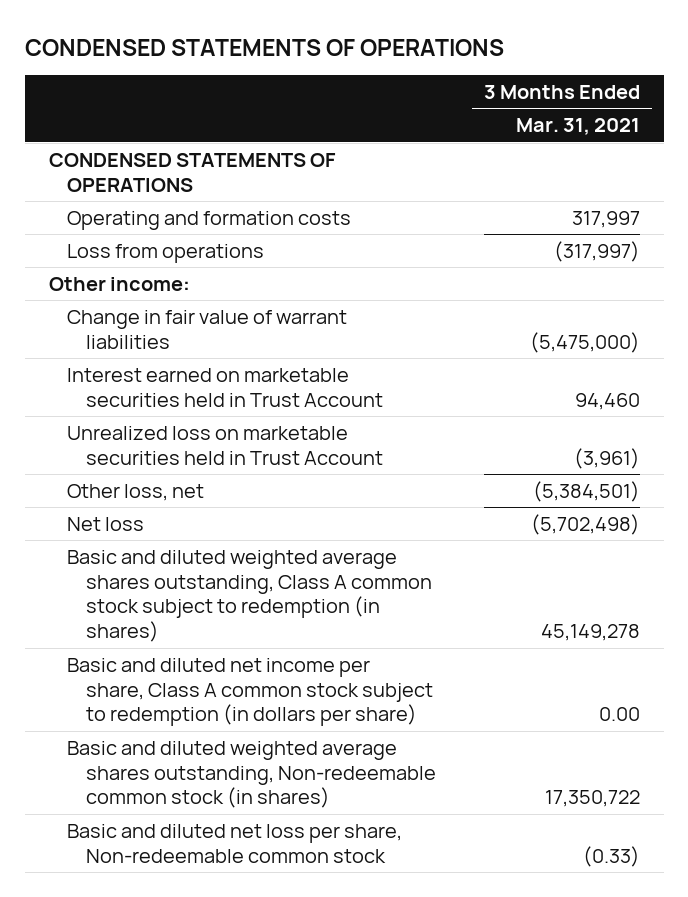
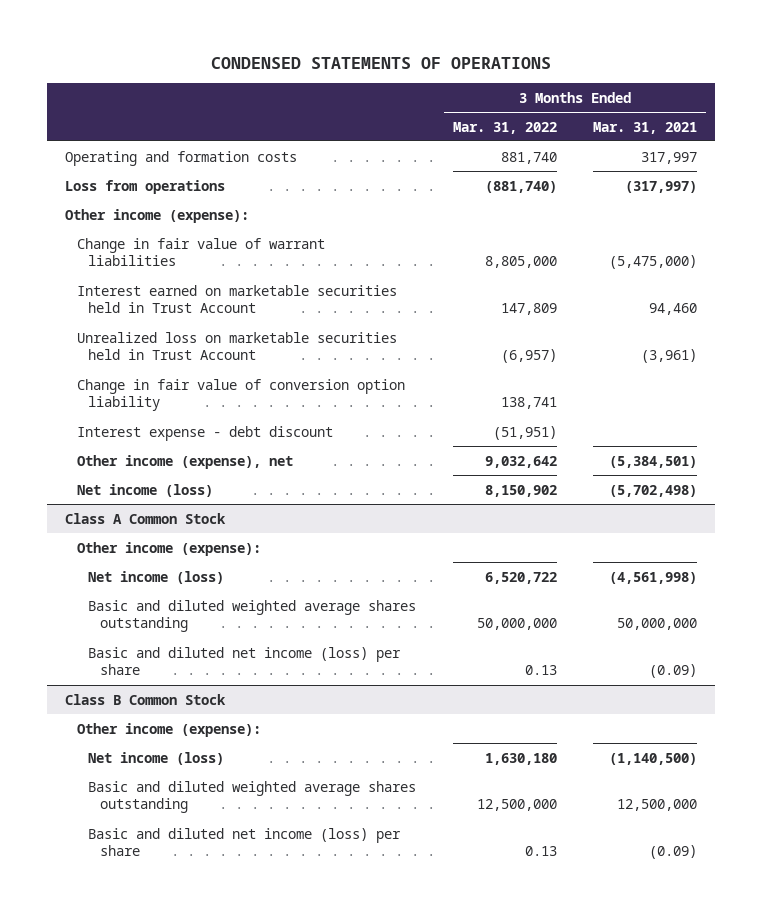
- | 3 Months Ended Mar. 31, 2021
+ | 3 Months Ended Mar. 31, 2022 | 3 Months Ended Mar. 31, 2021
- CONDENSED STATEMENTS OF OPERATIONS
- Other income:
+ Other income (expense):
- Other loss, net | (5,384,501)
- Net loss | (5,702,498)
- Basic and diluted weighted average shares outstanding, Class A common stock subject to redemption (in shares) | 45,149,278
- Basic and diluted net income per share, Class A common stock subject to redemption (in dollars per share) | 0.00
- Basic and diluted weighted average shares outstanding, Non-redeemable common stock (in shares) | 17,350,722
- Basic and diluted net loss per share, Non-redeemable common stock | (0.33)
+ Change in fair value of conversion option liability | 138,741 |
+ Interest expense - debt discount | (51,951) |
+ Other income (expense), net | 9,032,642 | (5,384,501)
+ Net income (loss) | 8,150,902 | (5,702,498)
+ Class A Common Stock
+ Other income (expense):
+ Net income (loss) | 6,520,722 | (4,561,998)
+ Basic and diluted weighted average shares outstanding | 50,000,000 | 50,000,000
+ Basic and diluted net income (loss) per share | 0.13 | (0.09)
+ Class B Common Stock
+ Other income (expense):
+ Net income (loss) | 1,630,180 | (1,140,500)
+ Basic and diluted weighted average shares outstanding | 12,500,000 | 12,500,000
+ Basic and diluted net income (loss) per share | 0.13 | (0.09)

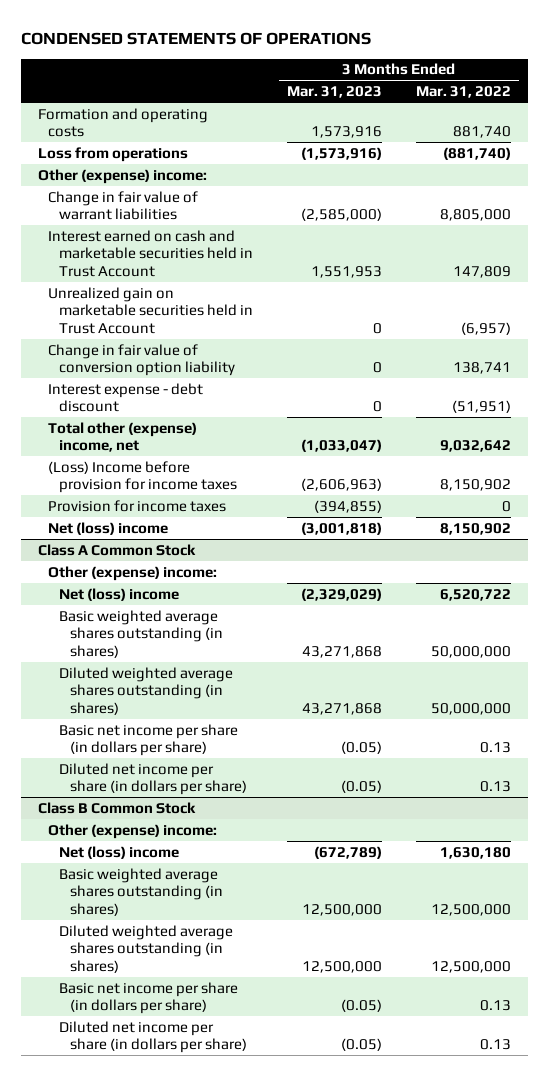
- | 3 Months Ended Mar. 31, 2022 | 3 Months Ended Mar. 31, 2021
+ | 3 Months Ended Mar. 31, 2023 | 3 Months Ended Mar. 31, 2022
- Operating and formation costs | 881,740 | 317,997
+ Formation and operating costs | 1,573,916 | 881,740
- Other income (expense):
+ Other (expense) income:
- Interest earned on marketable securities held in Trust Account | 147,809 | 94,460
- Unrealized loss on marketable securities held in Trust Account | (6,957) | (3,961)
+ Interest earned on cash and marketable securities held in Trust Account | 1,551,953 | 147,809
+ Unrealized gain on marketable securities held in Trust Account | 0 | (6,957)
- Other income (expense), net | 9,032,642 | (5,384,501)
- Net income (loss) | 8,150,902 | (5,702,498)
+ Total other (expense) income, net | (1,033,047) | 9,032,642
+ (Loss) Income before provision for income taxes | (2,606,963) | 8,150,902
+ Provision for income taxes | (394,855) | 0
+ Net (loss) income | (3,001,818) | 8,150,902
@ Class A Common Stock
- Other income (expense):
- Net income (loss) | 6,520,722 | (4,561,998)
- Basic and diluted weighted average shares outstanding | 50,000,000 | 50,000,000
- Basic and diluted net income (loss) per share | 0.13 | (0.09)
+ Other (expense) income:
+ Net (loss) income | (2,329,029) | 6,520,722
+ Basic weighted average shares outstanding (in shares) | 43,271,868 | 50,000,000
+ Diluted weighted average shares outstanding (in shares) | 43,271,868 | 50,000,000
+ Basic net income per share (in dollars per share) | (0.05) | 0.13
+ Diluted net income per share (in dollars per share) | (0.05) | 0.13
@ Class B Common Stock
- Other income (expense):
- Net income (loss) | 1,630,180 | (1,140,500)
- Basic and diluted weighted average shares outstanding | 12,500,000 | 12,500,000
- Basic and diluted net income (loss) per share | 0.13 | (0.09)
+ Other (expense) income:
+ Net (loss) income | (672,789) | 1,630,180
+ Basic weighted average shares outstanding (in shares) | 12,500,000 | 12,500,000
+ Diluted weighted average shares outstanding (in shares) | 12,500,000 | 12,500,000
+ Basic net income per share (in dollars per share) | (0.05) | 0.13
+ Diluted net income per share (in dollars per share) | (0.05) | 0.13

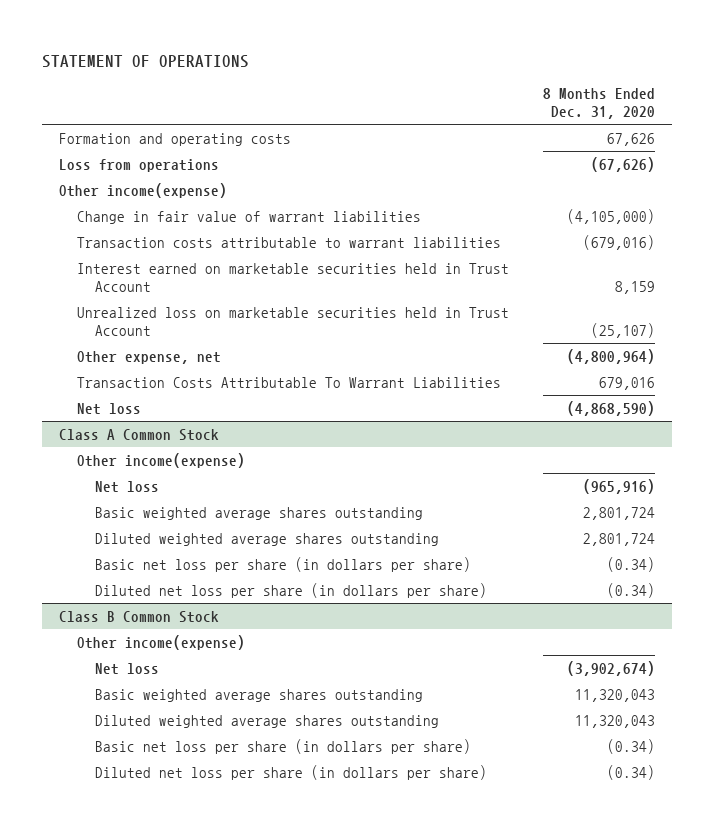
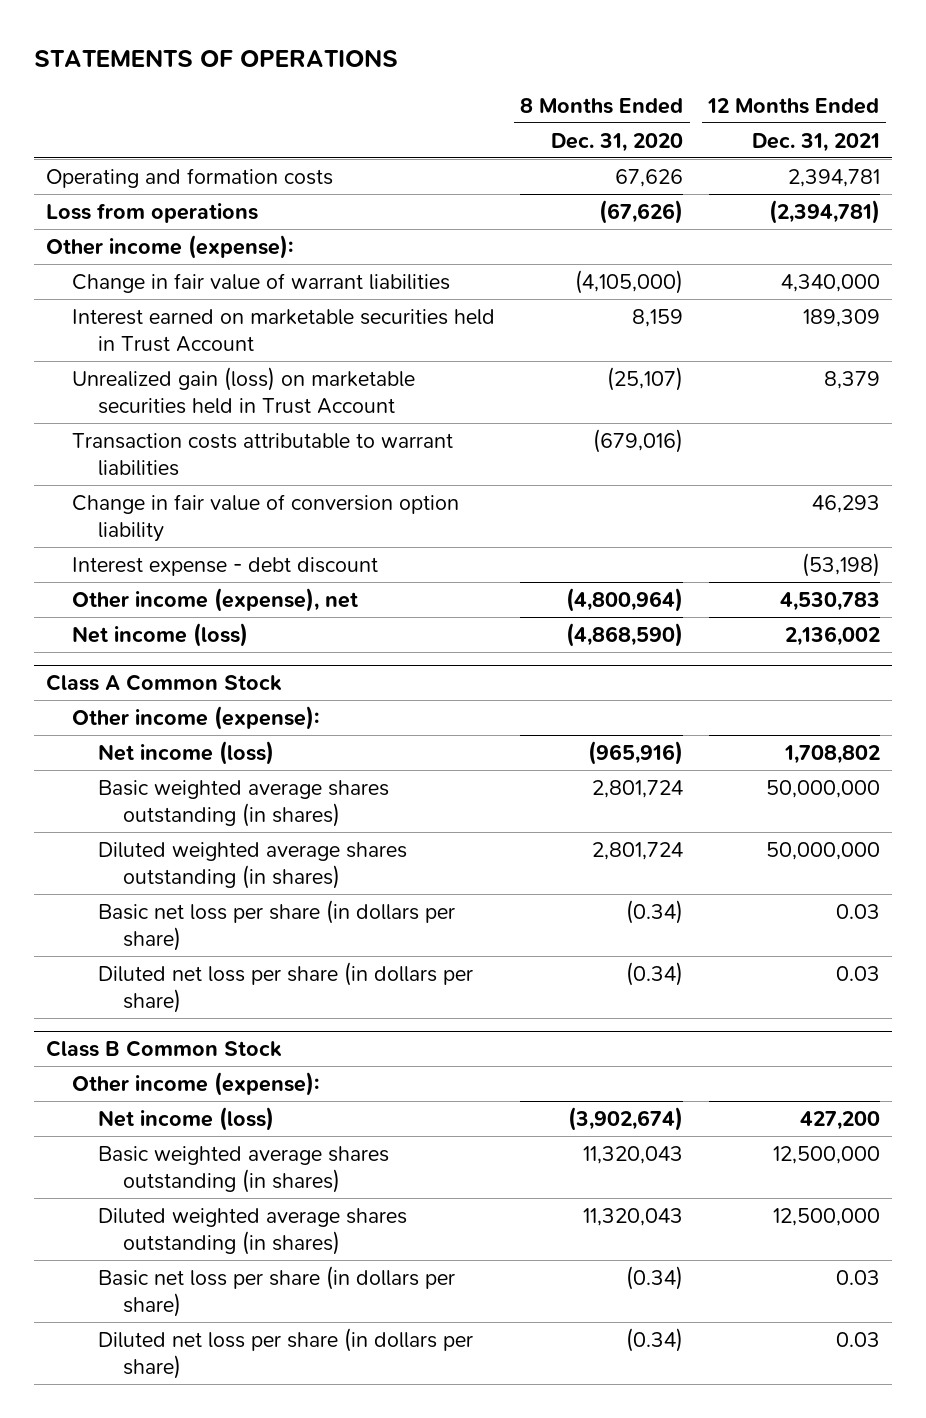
- STATEMENT OF OPERATIONS
+ STATEMENTS OF OPERATIONS
- | 8 Months Ended Dec. 31, 2020
+ | 8 Months Ended Dec. 31, 2020 | 12 Months Ended Dec. 31, 2021
- Formation and operating costs | 67,626
+ Operating and formation costs | 67,626 | 2,394,781
- Other income(expense)
+ Other income (expense):
- Unrealized loss on marketable securities held in Trust Account | (25,107)
- Other expense, net | (4,800,964)
- Transaction Costs Attributable To Warrant Liabilities | 679,016
- Net loss | (4,868,590)
+ Unrealized gain (loss) on marketable securities held in Trust Account | (25,107) | 8,379
moved down: Transaction costs attributable to warrant liabilities | (679,016) |
+ Change in fair value of conversion option liability | | 46,293
+ Interest expense - debt discount | | (53,198)
+ Other income (expense), net | (4,800,964) | 4,530,783
+ Net income (loss) | (4,868,590) | 2,136,002
@ Class A Common Stock
- Other income(expense)
- Net loss | (965,916)
- Basic weighted average shares outstanding | 2,801,724
- Diluted weighted average shares outstanding | 2,801,724
+ Other income (expense):
+ Net income (loss) | (965,916) | 1,708,802
+ Basic weighted average shares outstanding (in shares) | 2,801,724 | 50,000,000
+ Diluted weighted average shares outstanding (in shares) | 2,801,724 | 50,000,000
@ Class B Common Stock
- Other income(expense)
- Net loss | (3,902,674)
- Basic weighted average shares outstanding | 11,320,043
- Diluted weighted average shares outstanding | 11,320,043
+ Other income (expense):
+ Net income (loss) | (3,902,674) | 427,200
+ Basic weighted average shares outstanding (in shares) | 11,320,043 | 12,500,000
+ Diluted weighted average shares outstanding (in shares) | 11,320,043 | 12,500,000

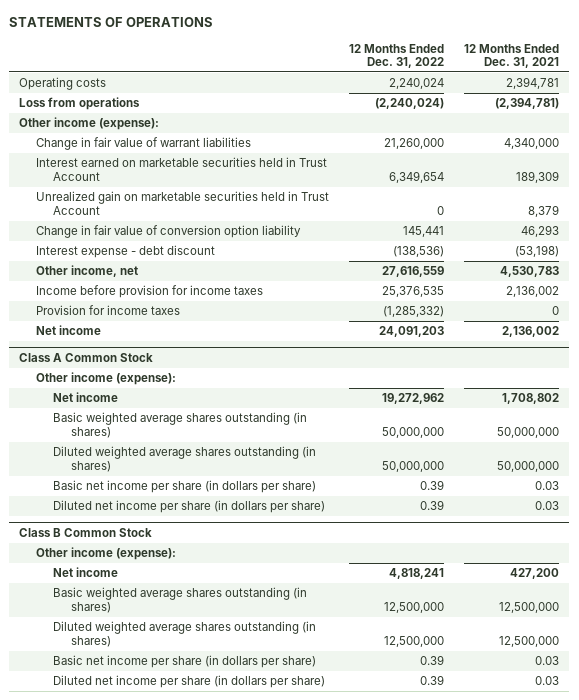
- | 8 Months Ended Dec. 31, 2020 | 12 Months Ended Dec. 31, 2021
+ | 12 Months Ended Dec. 31, 2022 | 12 Months Ended Dec. 31, 2021
- Operating and formation costs | 67,626 | 2,394,781
+ Operating costs | 2,240,024 | 2,394,781
- Unrealized gain (loss) on marketable securities held in Trust Account | (25,107) | 8,379
- Transaction costs attributable to warrant liabilities | (679,016) |
+ Unrealized gain on marketable securities held in Trust Account | 0 | 8,379
- Other income (expense), net | (4,800,964) | 4,530,783
- Net income (loss) | (4,868,590) | 2,136,002
+ Other income, net | 27,616,559 | 4,530,783
+ Income before provision for income taxes | 25,376,535 | 2,136,002
+ Provision for income taxes | (1,285,332) | 0
+ Net income | 24,091,203 | 2,136,002
@ Class A Common Stock
- Net income (loss) | (965,916) | 1,708,802
+ Net income | 19,272,962 | 1,708,802
- Basic net loss per share (in dollars per share) | (0.34) | 0.03
- Diluted net loss per share (in dollars per share) | (0.34) | 0.03
+ Basic net income per share (in dollars per share) | 0.39 | 0.03
+ Diluted net income per share (in dollars per share) | 0.39 | 0.03
@ Class B Common Stock
- Net income (loss) | (3,902,674) | 427,200
+ Net income | 4,818,241 | 427,200
- Basic net loss per share (in dollars per share) | (0.34) | 0.03
- Diluted net loss per share (in dollars per share) | (0.34) | 0.03
+ Basic net income per share (in dollars per share) | 0.39 | 0.03
+ Diluted net income per share (in dollars per share) | 0.39 | 0.03

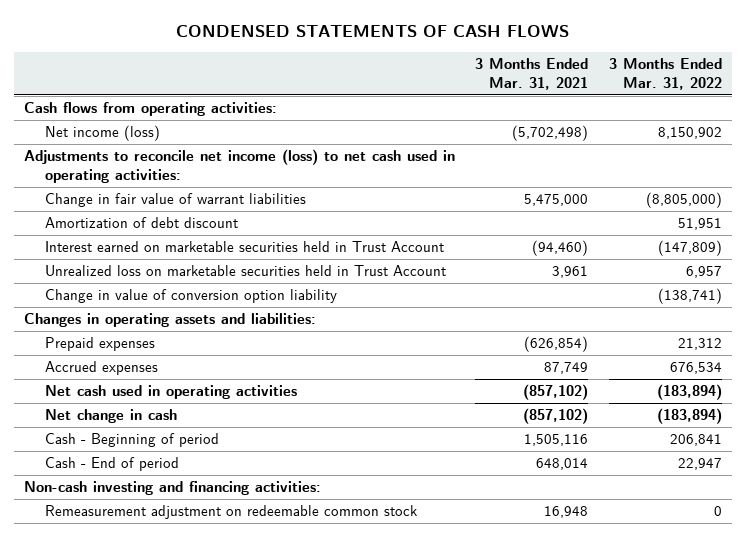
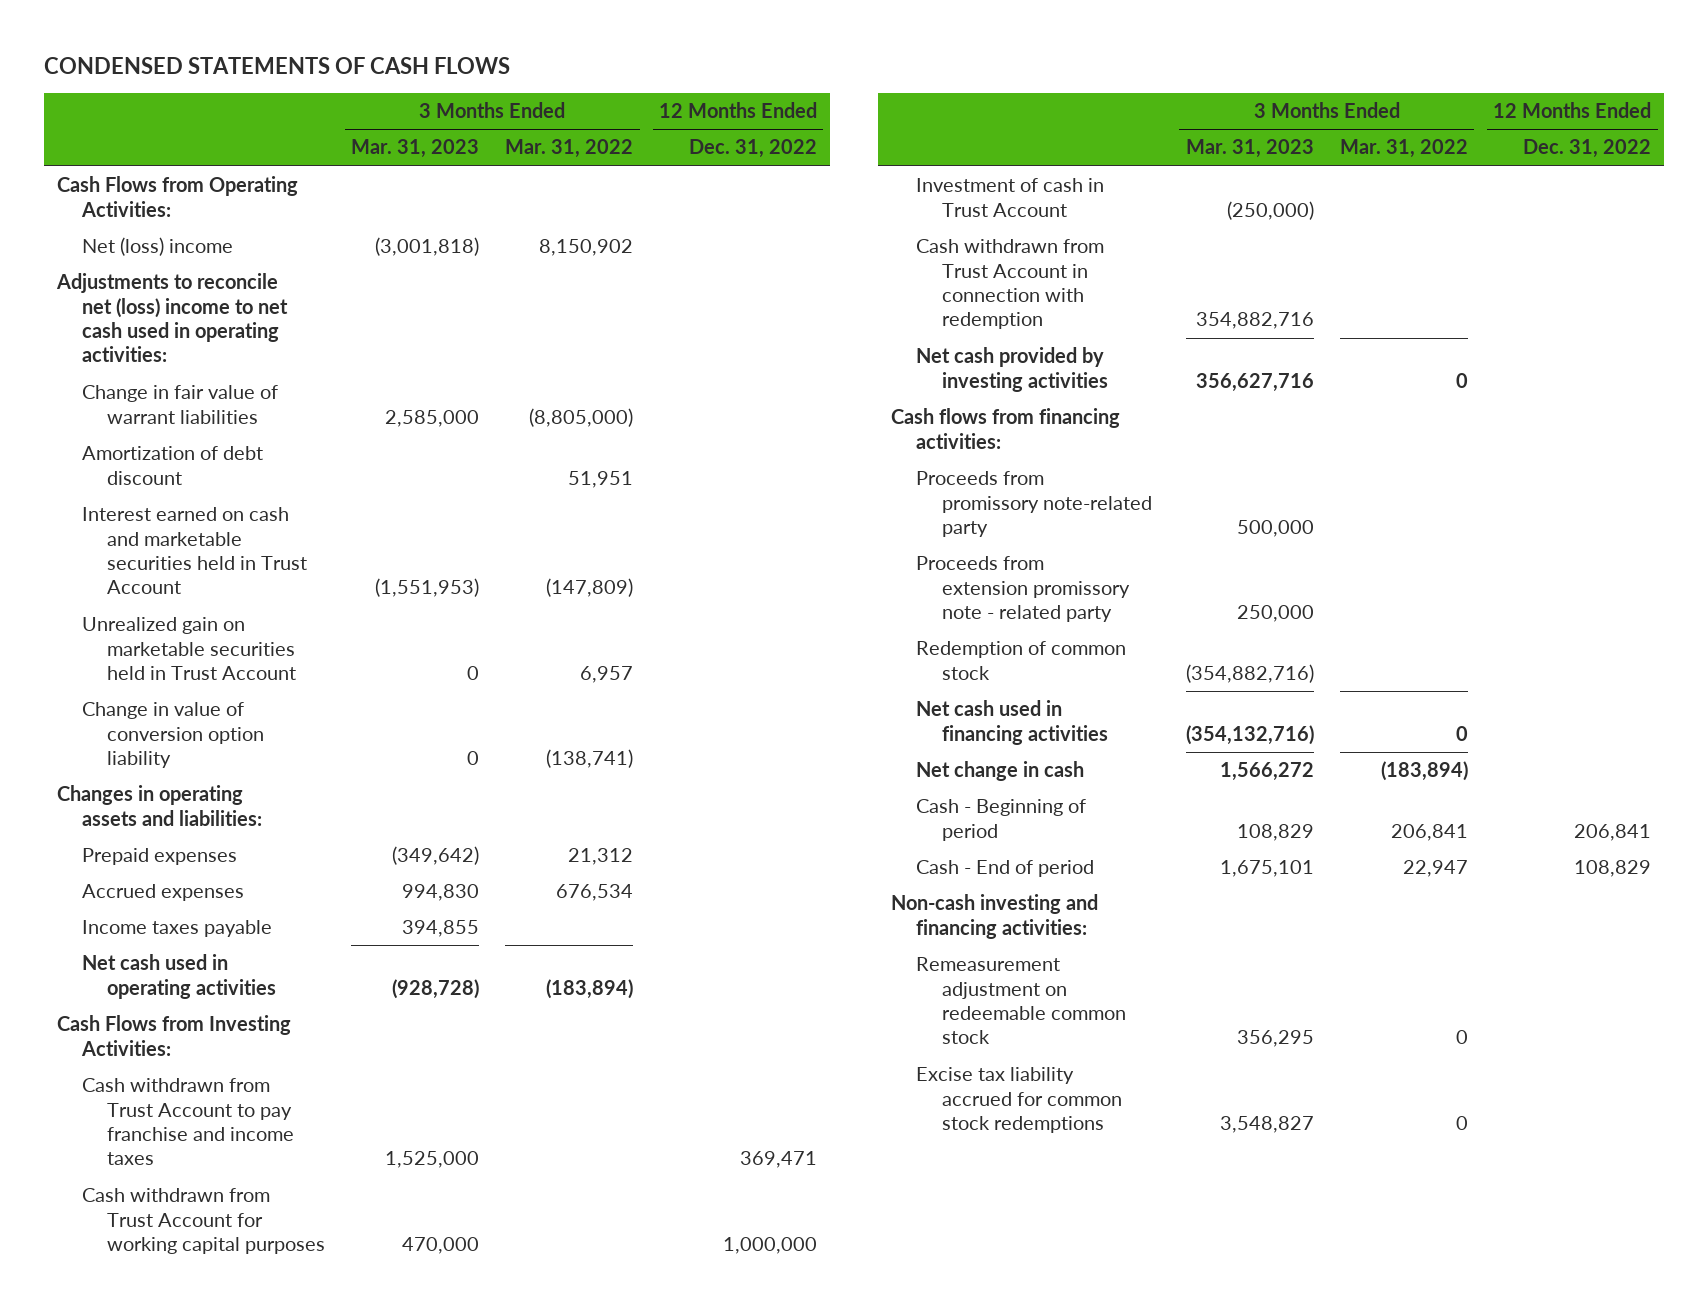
- | 3 Months Ended Mar. 31, 2021 | 3 Months Ended Mar. 31, 2022
+ | 3 Months Ended Mar. 31, 2023 | 3 Months Ended Mar. 31, 2022 | 12 Months Ended Dec. 31, 2022
- Cash flows from operating activities:
- Net income (loss) | (5,702,498) | 8,150,902
- Adjustments to reconcile net income (loss) to net cash used in operating activities:
+ Cash Flows from Operating Activities:
+ Net (loss) income | (3,001,818) | 8,150,902 |
+ Adjustments to reconcile net (loss) income to net cash used in operating activities:
- Interest earned on marketable securities held in Trust Account | (94,460) | (147,809)
- Unrealized loss on marketable securities held in Trust Account | 3,961 | 6,957
+ Interest earned on cash and marketable securities held in Trust Account | (1,551,953) | (147,809) |
+ Unrealized gain on marketable securities held in Trust Account | 0 | 6,957 |
+ Income taxes payable | 394,855 | |
+ Cash Flows from Investing Activities:
+ Cash withdrawn from Trust Account to pay franchise and income taxes | 1,525,000 | | 369,471
+ Cash withdrawn from Trust Account for working capital purposes | 470,000 | | 1,000,000
+ Investment of cash in Trust Account | (250,000) | |
+ Cash withdrawn from Trust Account in connection with redemption | 354,882,716 | |
+ Net cash provided by investing activities | 356,627,716 | 0 |
+ Cash flows from financing activities:
+ Proceeds from promissory note-related party | 500,000 | |
+ Proceeds from extension promissory note - related party | 250,000 | |
+ Redemption of common stock | (354,882,716) | |
+ Net cash used in financing activities | (354,132,716) | 0 |
+ Excise tax liability accrued for common stock redemptions | 3,548,827 | 0 |

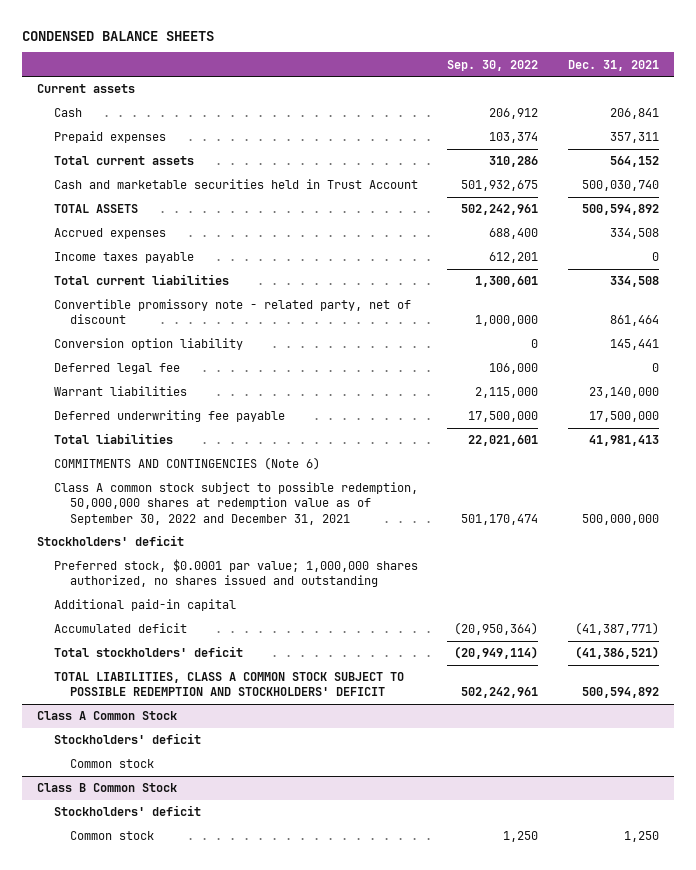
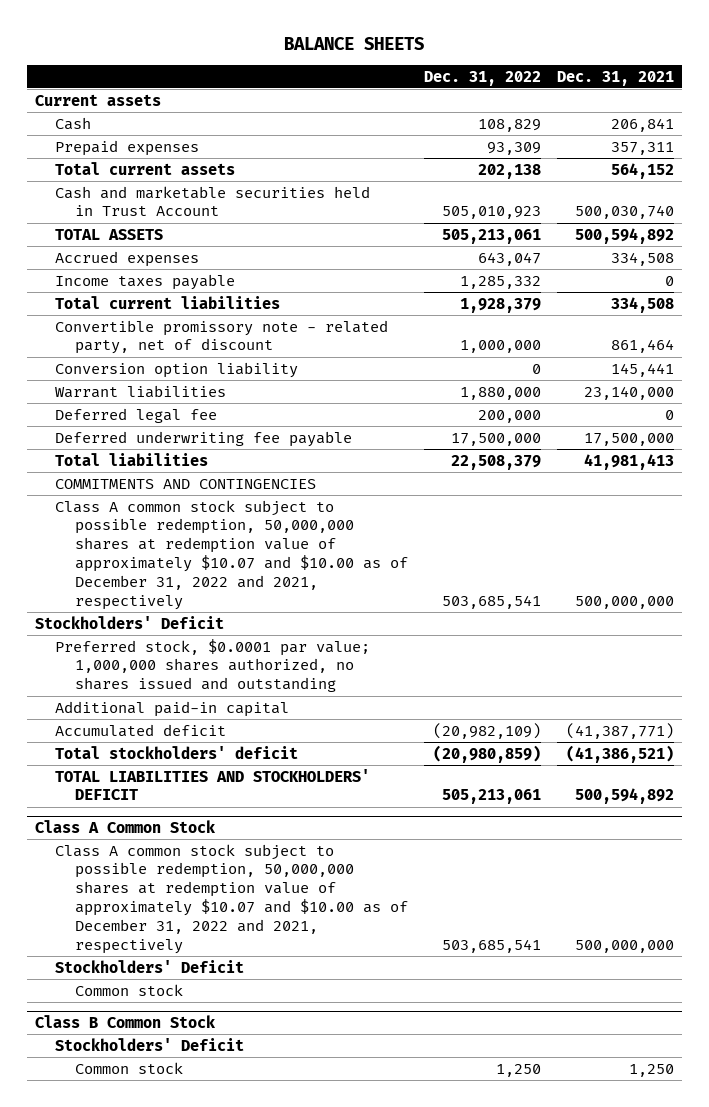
- CONDENSED BALANCE SHEETS
+ BALANCE SHEETS
- | Sep. 30, 2022 | Dec. 31, 2021
+ | Dec. 31, 2022 | Dec. 31, 2021
moved down: Deferred legal fee | 200,000 | 0
- COMMITMENTS AND CONTINGENCIES (Note 6)
- Class A common stock subject to possible redemption, 50,000,000 shares at redemption value as of September 30, 2022 and December 31, 2021 | 501,170,474 | 500,000,000
- Stockholders' deficit
+ COMMITMENTS AND CONTINGENCIES
+ Class A common stock subject to possible redemption, 50,000,000 shares at redemption value of approximately $10.07 and $10.00 as of December 31, 2022 and 2021, respectively | 503,685,541 | 500,000,000
+ Stockholders' Deficit
- TOTAL LIABILITIES, CLASS A COMMON STOCK SUBJECT TO POSSIBLE REDEMPTION AND STOCKHOLDERS' DEFICIT | 502,242,961 | 500,594,892
+ TOTAL LIABILITIES AND STOCKHOLDERS' DEFICIT | 505,213,061 | 500,594,892
@ Class A Common Stock
- Stockholders' deficit
+ Class A common stock subject to possible redemption, 50,000,000 shares at redemption value of approximately $10.07 and $10.00 as of December 31, 2022 and 2021, respectively | 503,685,541 | 500,000,000
+ Stockholders' Deficit
@ Class B Common Stock
- Stockholders' deficit
+ Stockholders' Deficit

